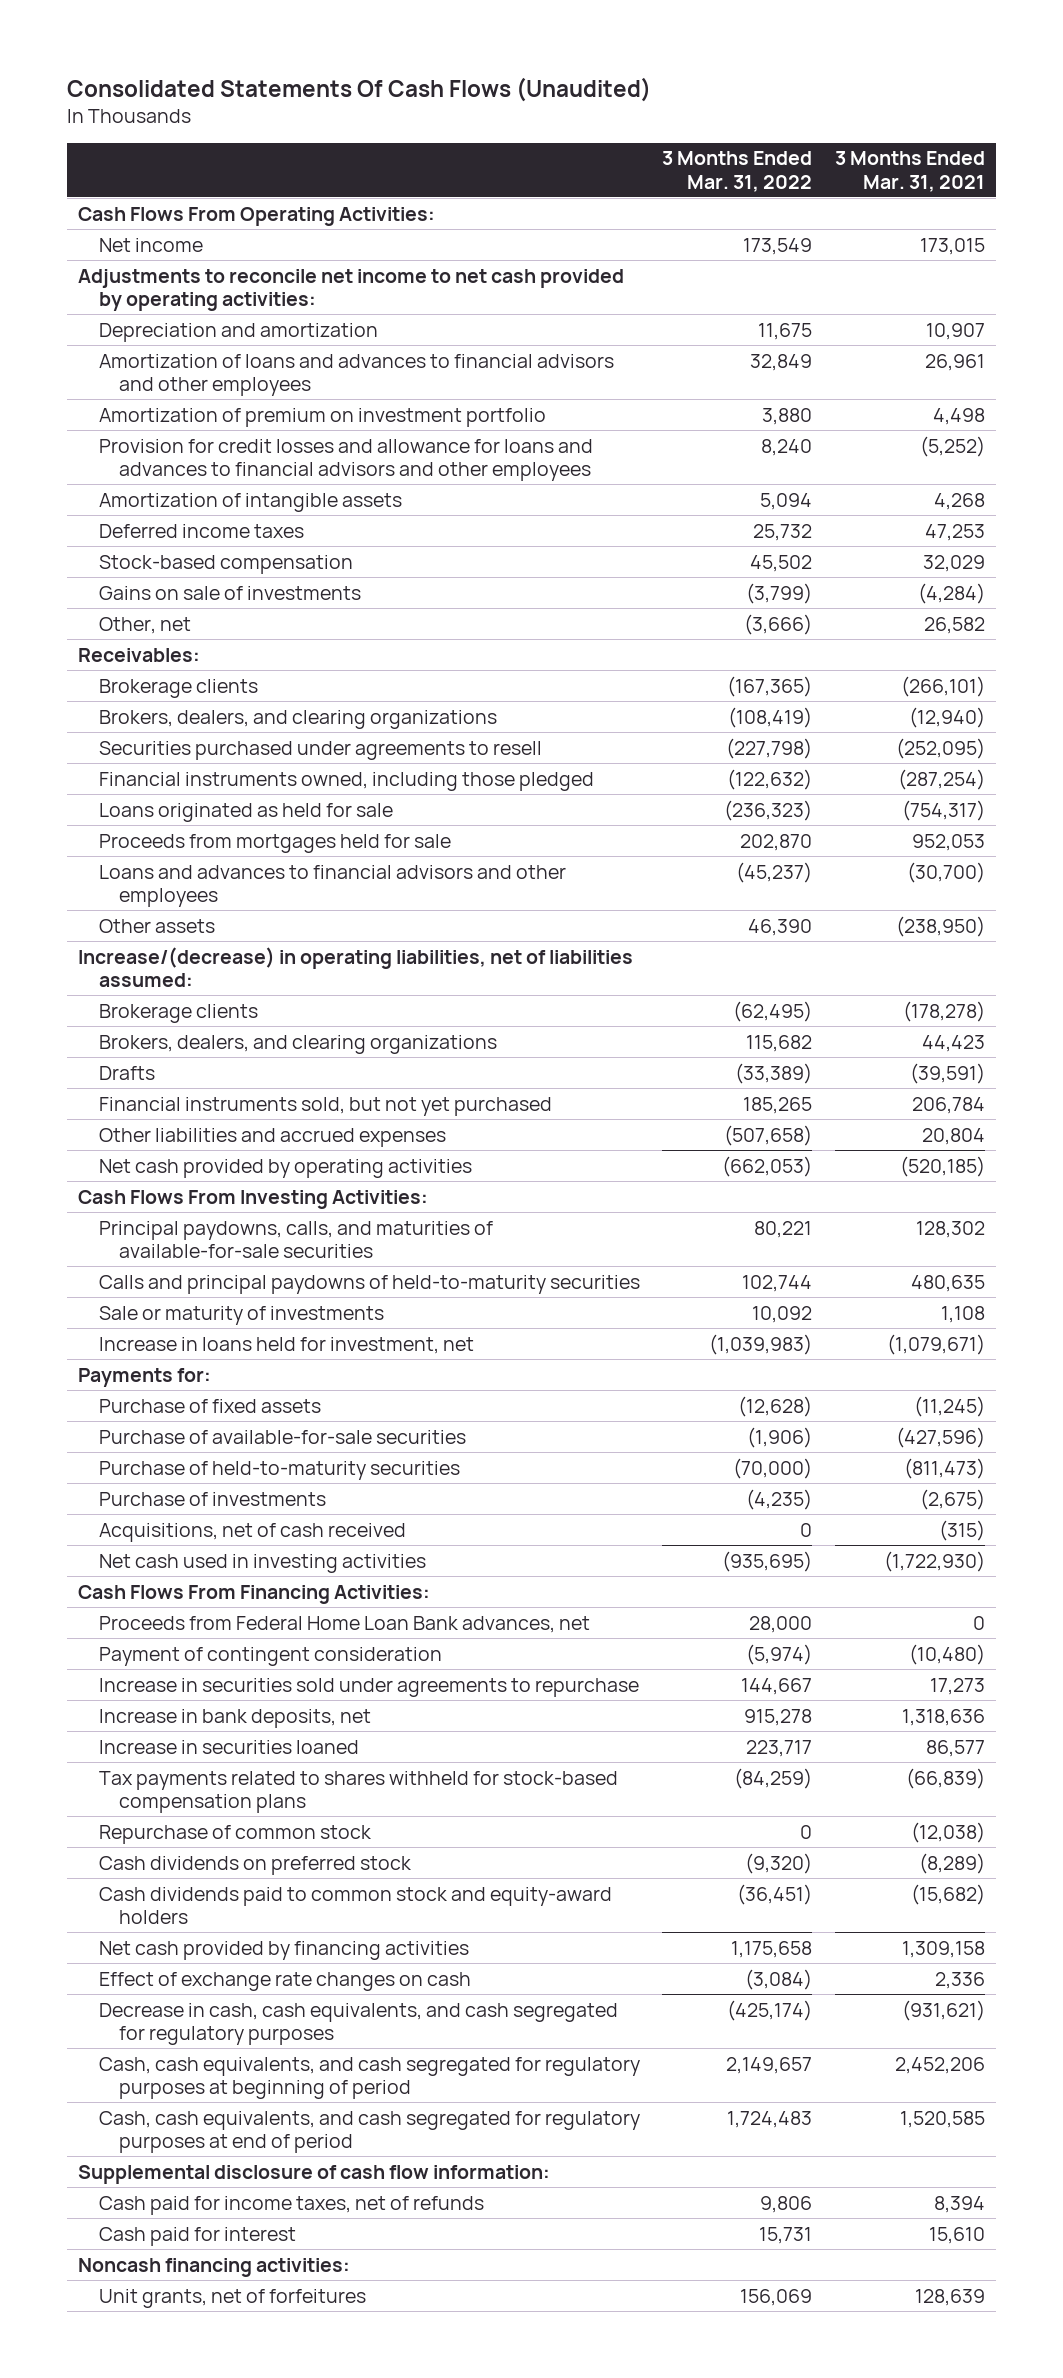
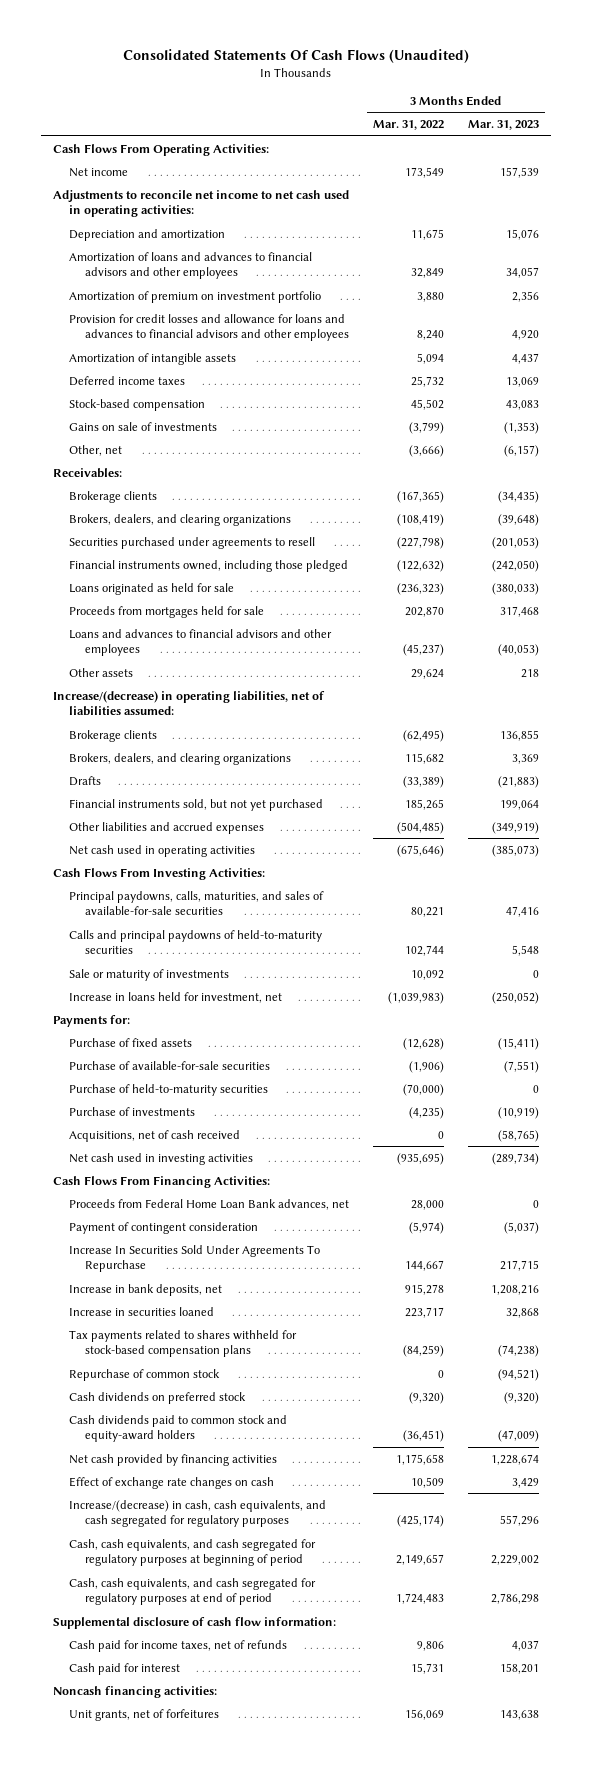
- | 3 Months Ended Mar. 31, 2022 | 3 Months Ended Mar. 31, 2021
+ | 3 Months Ended Mar. 31, 2022 | 3 Months Ended Mar. 31, 2023
- Adjustments to reconcile net income to net cash provided by operating activities:
+ Adjustments to reconcile net income to net cash used in operating activities:
- Other assets | 46,390 | (238,950)
+ Other assets | 29,624 | 218
- Other liabilities and accrued expenses | (507,658) | 20,804
- Net cash provided by operating activities | (662,053) | (520,185)
+ Other liabilities and accrued expenses | (504,485) | (349,919)
+ Net cash used in operating activities | (675,646) | (385,073)
- Principal paydowns, calls, and maturities of available-for-sale securities | 80,221 | 128,302
+ Principal paydowns, calls, maturities, and sales of available-for-sale securities | 80,221 | 47,416
- Increase in securities sold under agreements to repurchase | 144,667 | 17,273
+ Increase In Securities Sold Under Agreements To Repurchase | 144,667 | 217,715
- Effect of exchange rate changes on cash | (3,084) | 2,336
- Decrease in cash, cash equivalents, and cash segregated for regulatory purposes | (425,174) | (931,621)
+ Effect of exchange rate changes on cash | 10,509 | 3,429
+ Increase/(decrease) in cash, cash equivalents, and cash segregated for regulatory purposes | (425,174) | 557,296

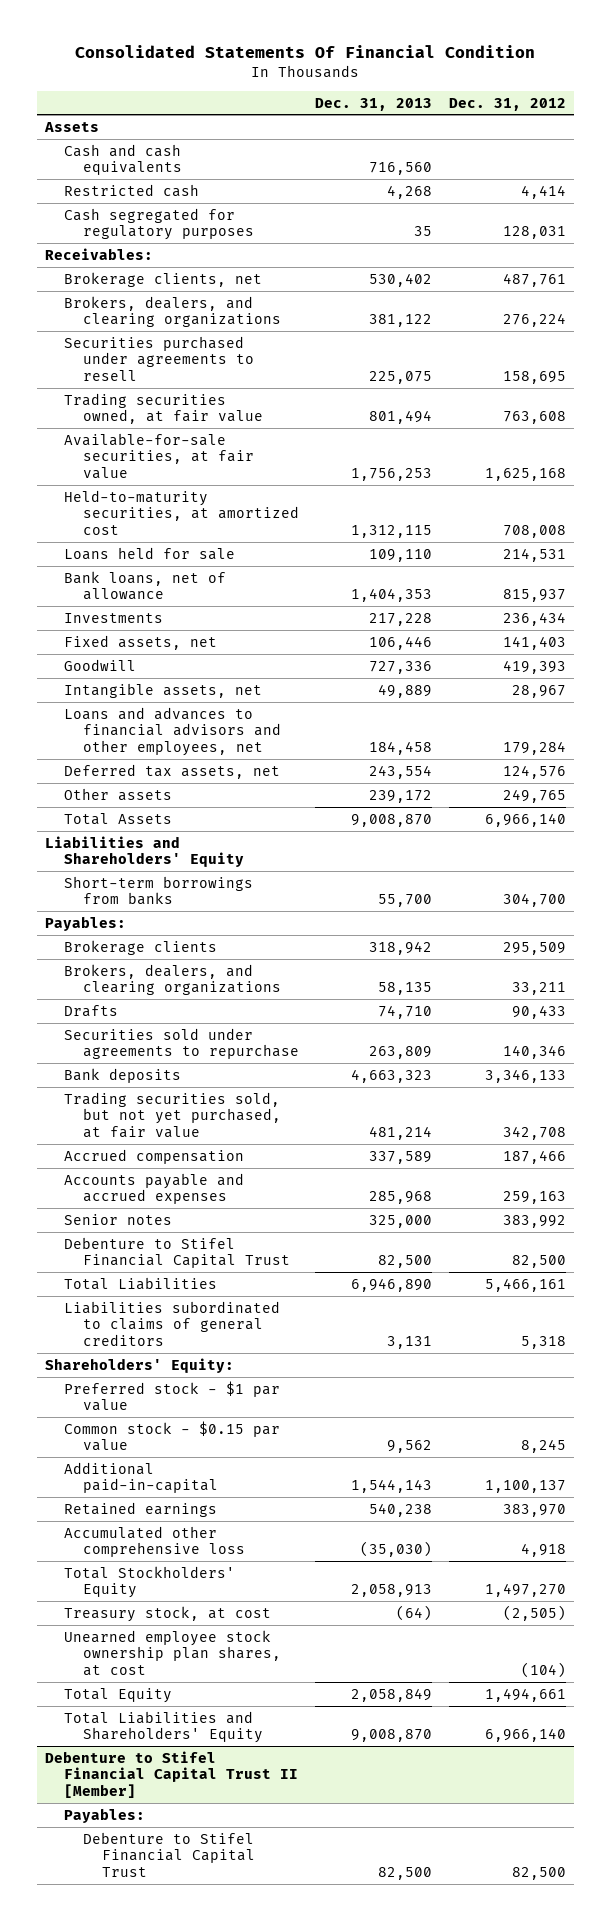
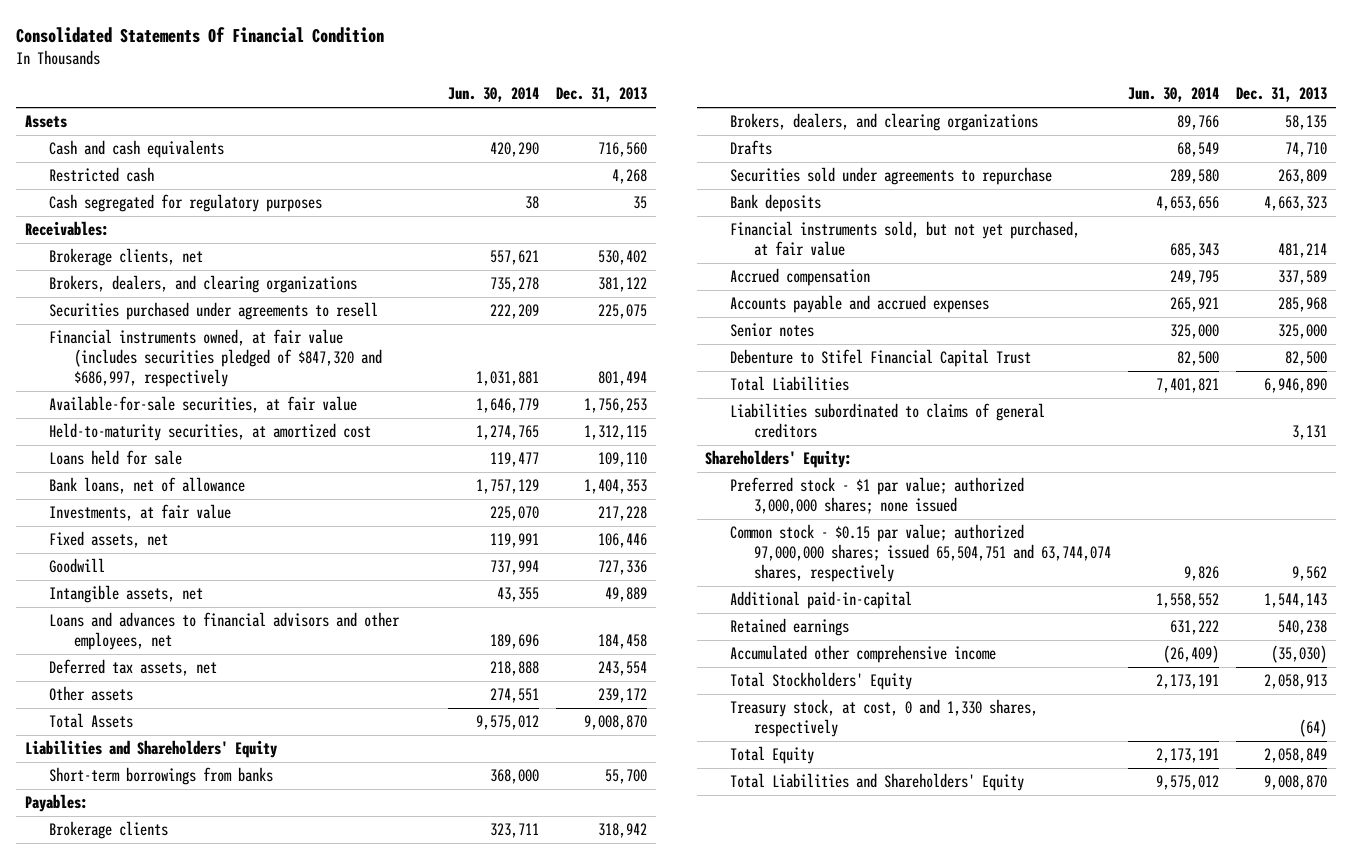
- | Dec. 31, 2013 | Dec. 31, 2012
+ | Jun. 30, 2014 | Dec. 31, 2013
- Trading securities owned, at fair value | 801,494 | 763,608
+ Financial instruments owned, at fair value (includes securities pledged of $847,320 and $686,997, respectively | 1,031,881 | 801,494
- Investments | 217,228 | 236,434
+ Investments, at fair value | 225,070 | 217,228
- Trading securities sold, but not yet purchased, at fair value | 481,214 | 342,708
+ Financial instruments sold, but not yet purchased, at fair value | 685,343 | 481,214
- Preferred stock - $1 par value
- Common stock - $0.15 par value | 9,562 | 8,245
+ Preferred stock - $1 par value; authorized 3,000,000 shares; none issued
+ Common stock - $0.15 par value; authorized 97,000,000 shares; issued 65,504,751 and 63,744,074 shares, respectively | 9,826 | 9,562
- Accumulated other comprehensive loss | (35,030) | 4,918
+ Accumulated other comprehensive income | (26,409) | (35,030)
- Treasury stock, at cost | (64) | (2,505)
- Unearned employee stock ownership plan shares, at cost | | (104)
+ Treasury stock, at cost, 0 and 1,330 shares, respectively | | (64)
- Debenture to Stifel Financial Capital Trust II [Member]
- Payables:
- Debenture to Stifel Financial Capital Trust | 82,500 | 82,500

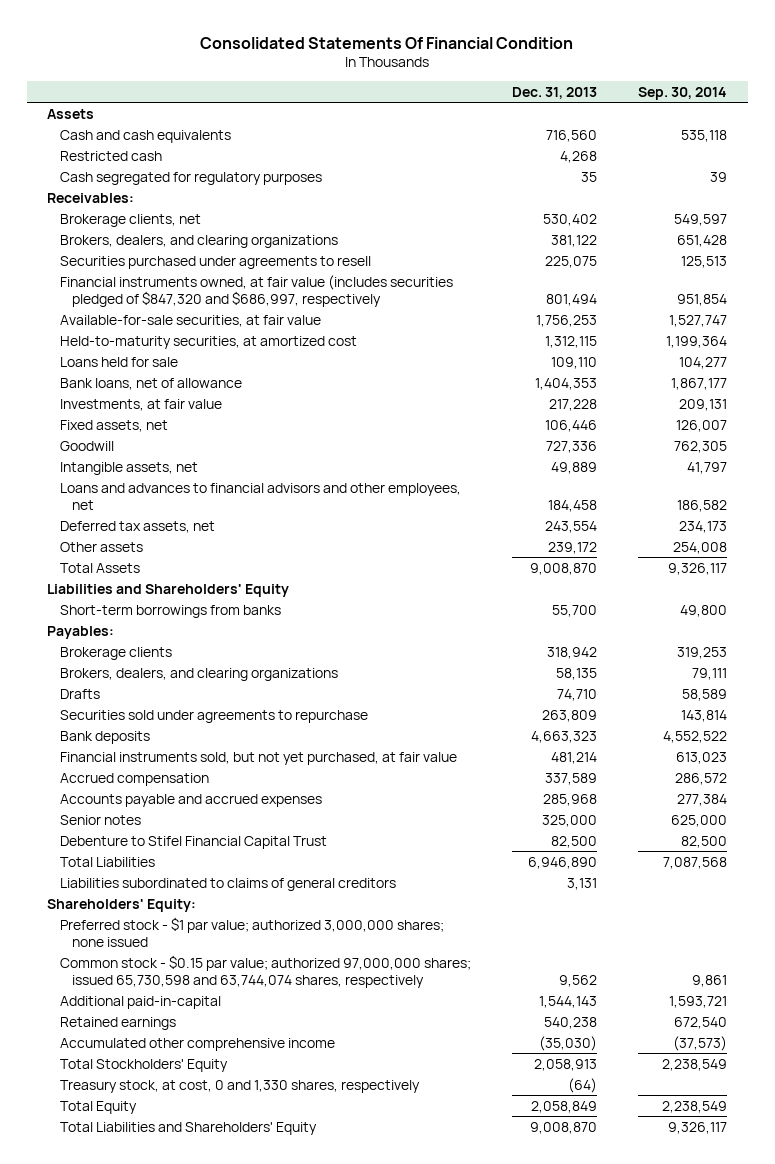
- | Jun. 30, 2014 | Dec. 31, 2013
+ | Dec. 31, 2013 | Sep. 30, 2014
- Common stock - $0.15 par value; authorized 97,000,000 shares; issued 65,504,751 and 63,744,074 shares, respectively | 9,826 | 9,562
+ Common stock - $0.15 par value; authorized 97,000,000 shares; issued 65,730,598 and 63,744,074 shares, respectively | 9,562 | 9,861

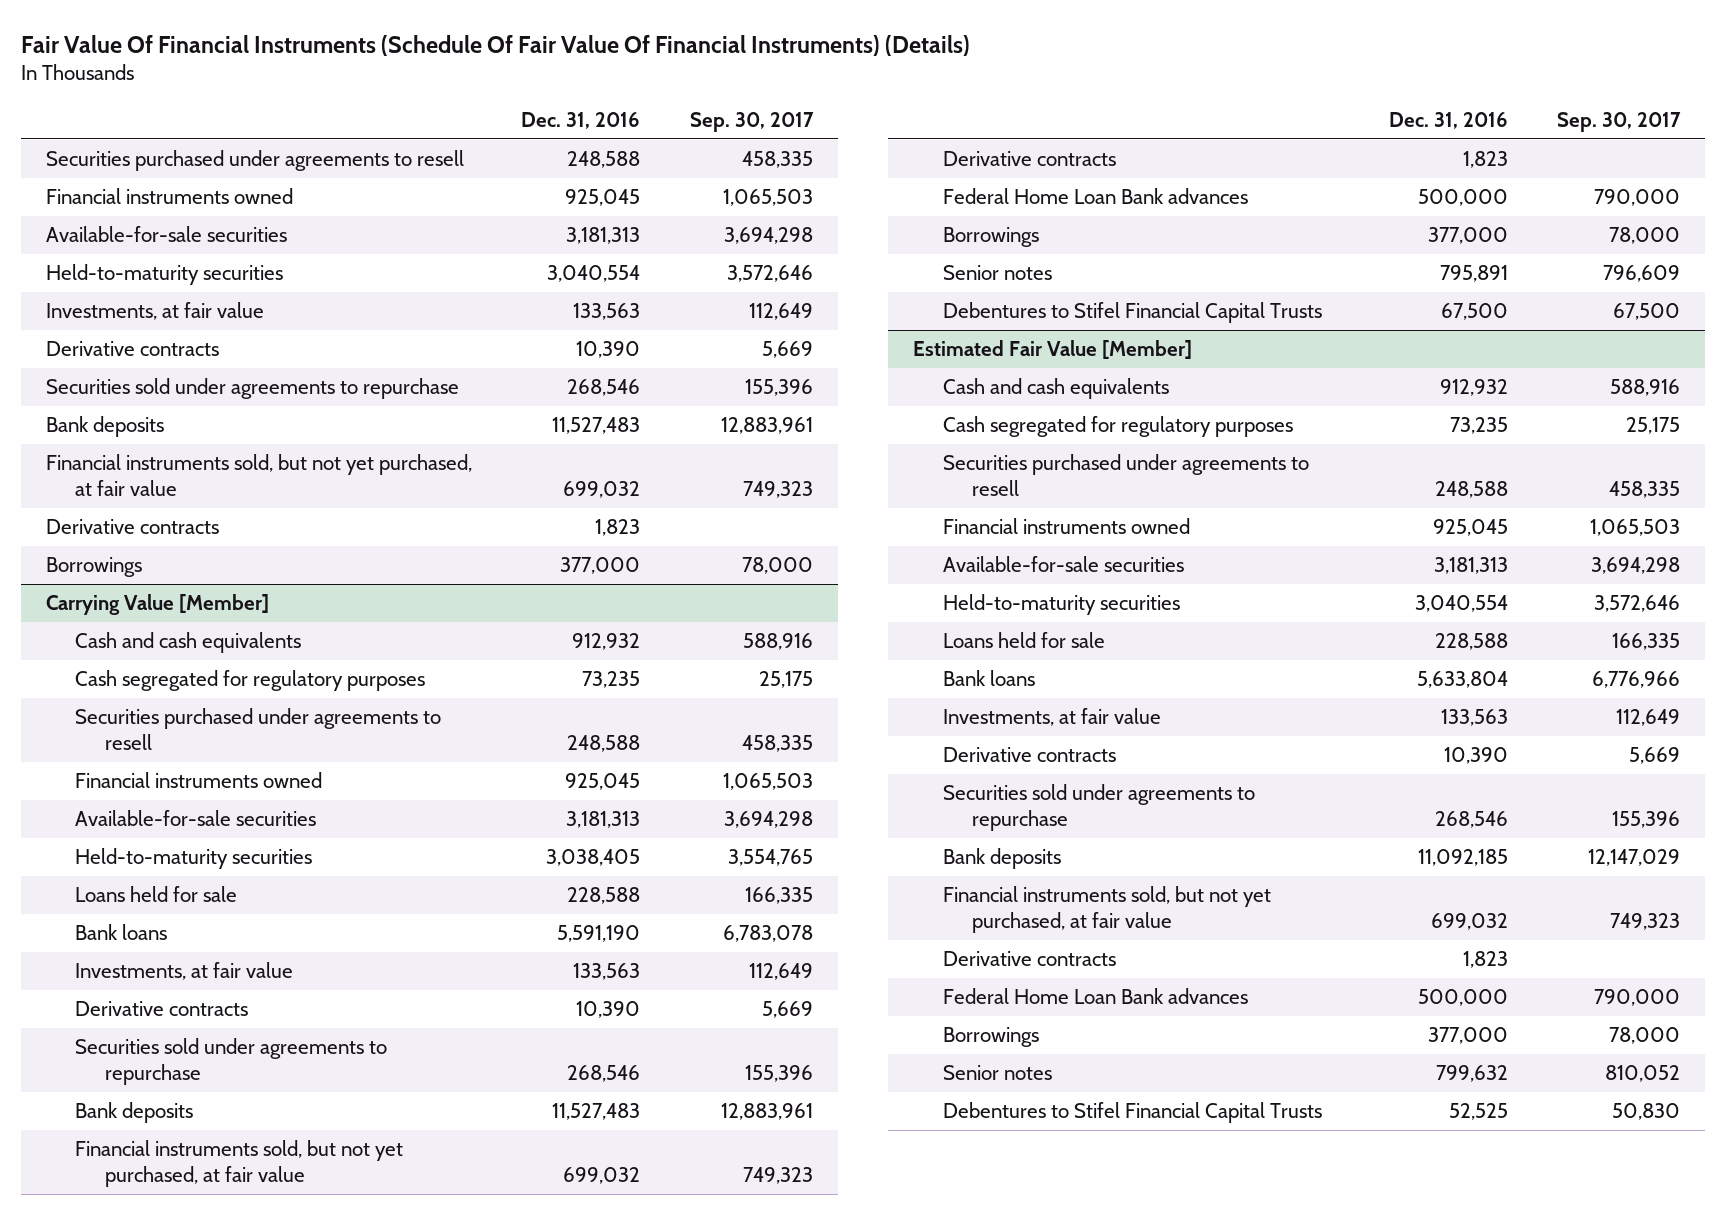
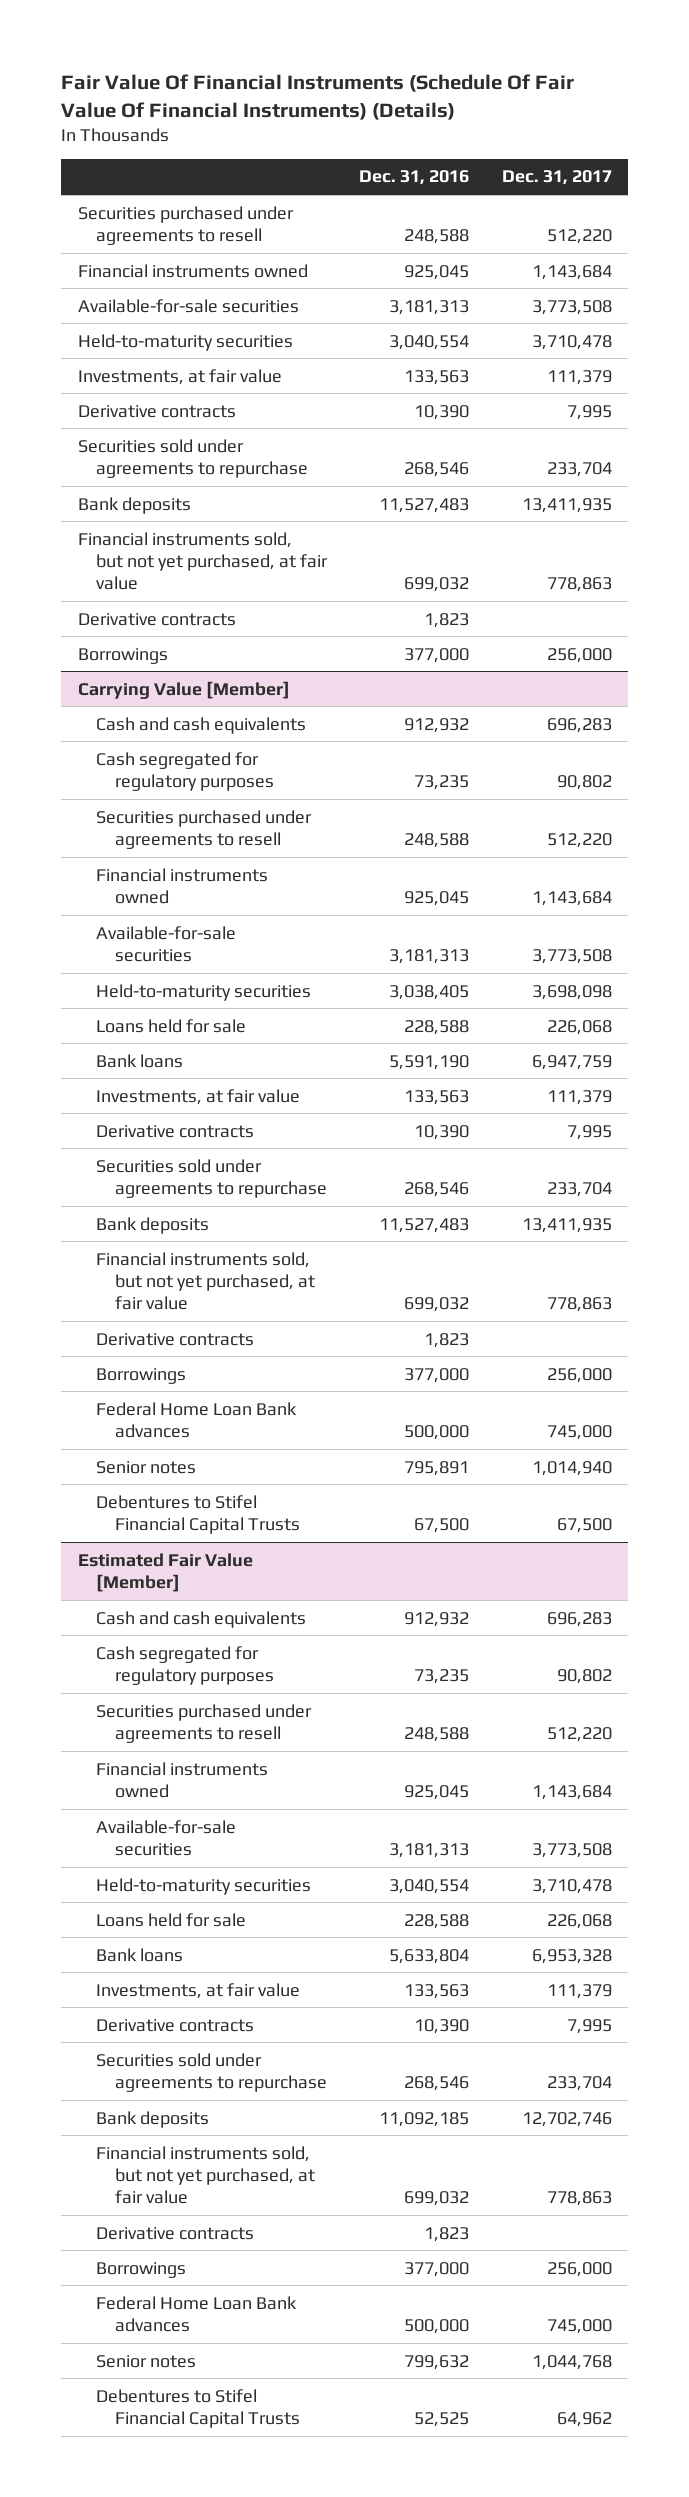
- | Dec. 31, 2016 | Sep. 30, 2017
+ | Dec. 31, 2016 | Dec. 31, 2017
@ Carrying Value [Member]
moved down: Federal Home Loan Bank advances | 500,000 | 745,000
@ Estimated Fair Value [Member]
moved down: Federal Home Loan Bank advances | 500,000 | 745,000

